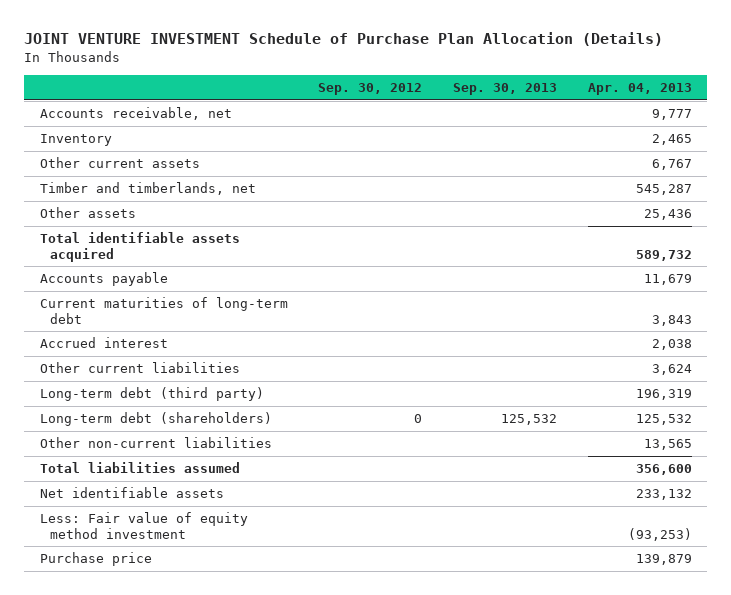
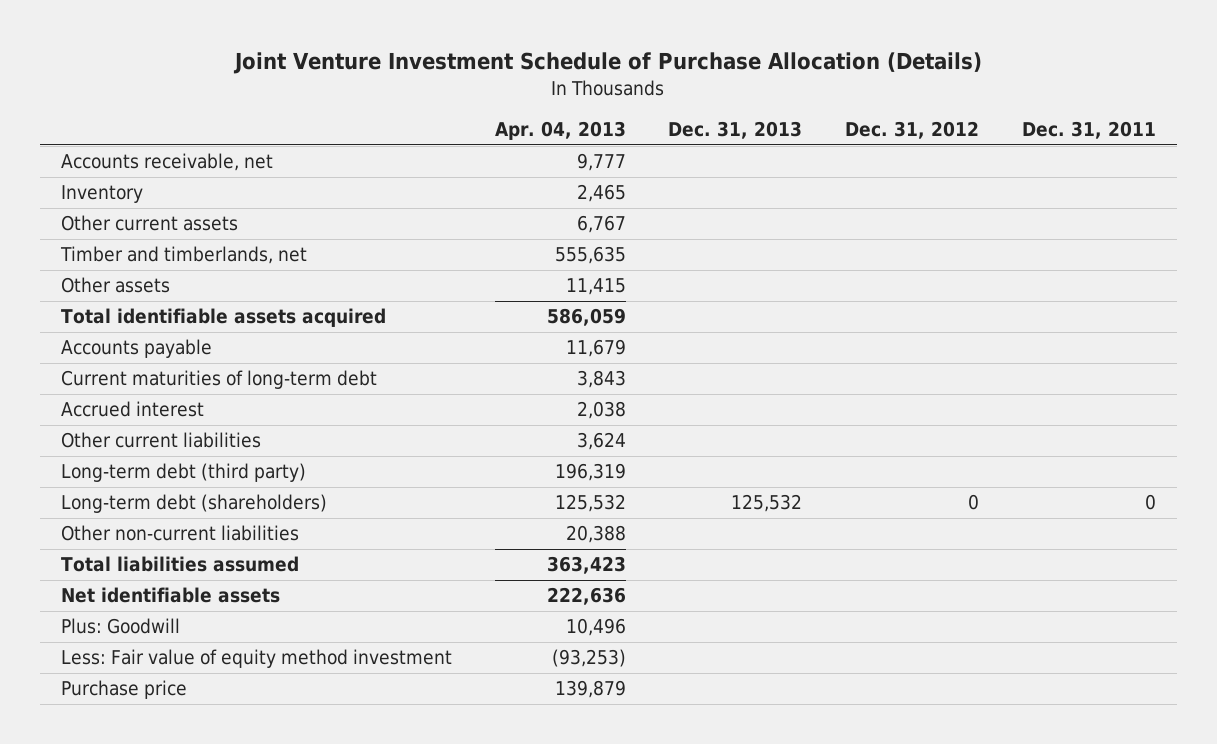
- JOINT VENTURE INVESTMENT Schedule of Purchase Plan Allocation (Details)
+ Joint Venture Investment Schedule of Purchase Allocation (Details)
- | Sep. 30, 2012 | Sep. 30, 2013 | Apr. 04, 2013
+ | Apr. 04, 2013 | Dec. 31, 2013 | Dec. 31, 2012 | Dec. 31, 2011
- Timber and timberlands, net | | | 545,287
- Other assets | | | 25,436
- Total identifiable assets acquired | | | 589,732
+ Timber and timberlands, net | 555,635 | | |
+ Other assets | 11,415 | | |
+ Total identifiable assets acquired | 586,059 | | |
- Other non-current liabilities | | | 13,565
- Total liabilities assumed | | | 356,600
- Net identifiable assets | | | 233,132
+ Other non-current liabilities | 20,388 | | |
+ Total liabilities assumed | 363,423 | | |
+ Net identifiable assets | 222,636 | | |
+ Plus: Goodwill | 10,496 | | |

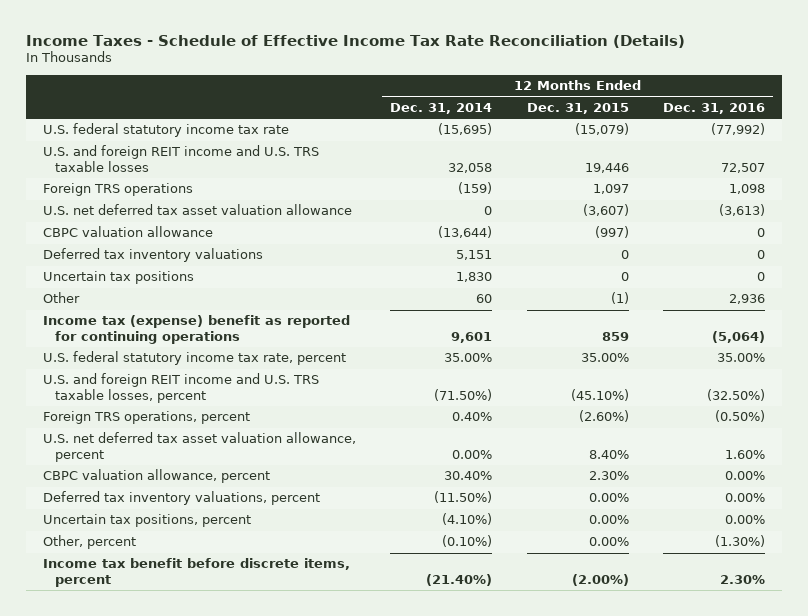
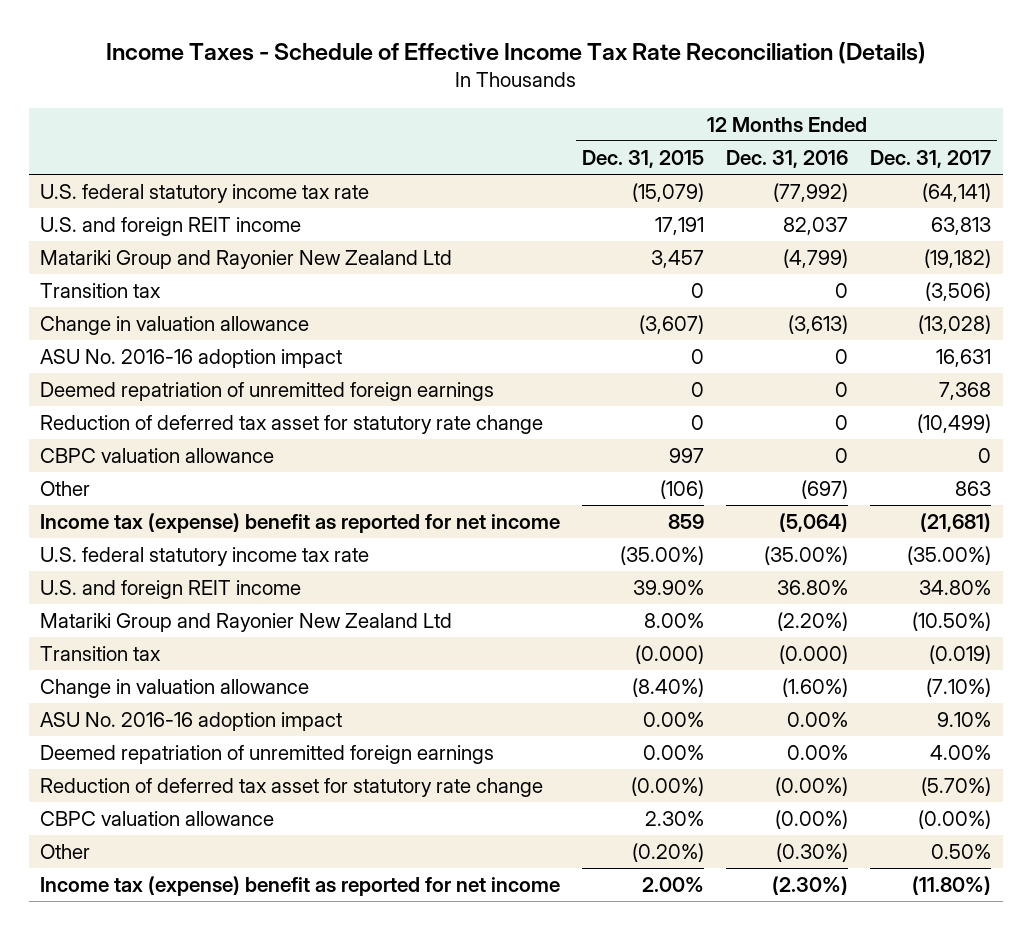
- | 12 Months Ended Dec. 31, 2014 | 12 Months Ended Dec. 31, 2015 | 12 Months Ended Dec. 31, 2016
+ | 12 Months Ended Dec. 31, 2015 | 12 Months Ended Dec. 31, 2016 | 12 Months Ended Dec. 31, 2017
- U.S. and foreign REIT income and U.S. TRS taxable losses | 32,058 | 19,446 | 72,507
- Foreign TRS operations | (159) | 1,097 | 1,098
- U.S. net deferred tax asset valuation allowance | 0 | (3,607) | (3,613)
- CBPC valuation allowance | (13,644) | (997) | 0
- Deferred tax inventory valuations | 5,151 | 0 | 0
- Uncertain tax positions | 1,830 | 0 | 0
- Other | 60 | (1) | 2,936
- Income tax (expense) benefit as reported for continuing operations | 9,601 | 859 | (5,064)
- U.S. federal statutory income tax rate, percent | 35.00% | 35.00% | 35.00%
- U.S. and foreign REIT income and U.S. TRS taxable losses, percent | (71.50%) | (45.10%) | (32.50%)
- Foreign TRS operations, percent | 0.40% | (2.60%) | (0.50%)
- U.S. net deferred tax asset valuation allowance, percent | 0.00% | 8.40% | 1.60%
- CBPC valuation allowance, percent | 30.40% | 2.30% | 0.00%
- Deferred tax inventory valuations, percent | (11.50%) | 0.00% | 0.00%
- Uncertain tax positions, percent | (4.10%) | 0.00% | 0.00%
- Other, percent | (0.10%) | 0.00% | (1.30%)
- Income tax benefit before discrete items, percent | (21.40%) | (2.00%) | 2.30%
+ U.S. and foreign REIT income | 17,191 | 82,037 | 63,813
+ Matariki Group and Rayonier New Zealand Ltd | 3,457 | (4,799) | (19,182)
+ Transition tax | 0 | 0 | (3,506)
+ Change in valuation allowance | (3,607) | (3,613) | (13,028)
+ ASU No. 2016-16 adoption impact | 0 | 0 | 16,631
+ Deemed repatriation of unremitted foreign earnings | 0 | 0 | 7,368
+ Reduction of deferred tax asset for statutory rate change | 0 | 0 | (10,499)
+ CBPC valuation allowance | 997 | 0 | 0
+ Other | (106) | (697) | 863
+ Income tax (expense) benefit as reported for net income | 859 | (5,064) | (21,681)
+ U.S. federal statutory income tax rate | (35.00%) | (35.00%) | (35.00%)
+ U.S. and foreign REIT income | 39.90% | 36.80% | 34.80%
+ Matariki Group and Rayonier New Zealand Ltd | 8.00% | (2.20%) | (10.50%)
+ Transition tax | (0.000) | (0.000) | (0.019)
+ Change in valuation allowance | (8.40%) | (1.60%) | (7.10%)
+ ASU No. 2016-16 adoption impact | 0.00% | 0.00% | 9.10%
+ Deemed repatriation of unremitted foreign earnings | 0.00% | 0.00% | 4.00%
+ Reduction of deferred tax asset for statutory rate change | (0.00%) | (0.00%) | (5.70%)
+ CBPC valuation allowance | 2.30% | (0.00%) | (0.00%)
+ Other | (0.20%) | (0.30%) | 0.50%
+ Income tax (expense) benefit as reported for net income | 2.00% | (2.30%) | (11.80%)

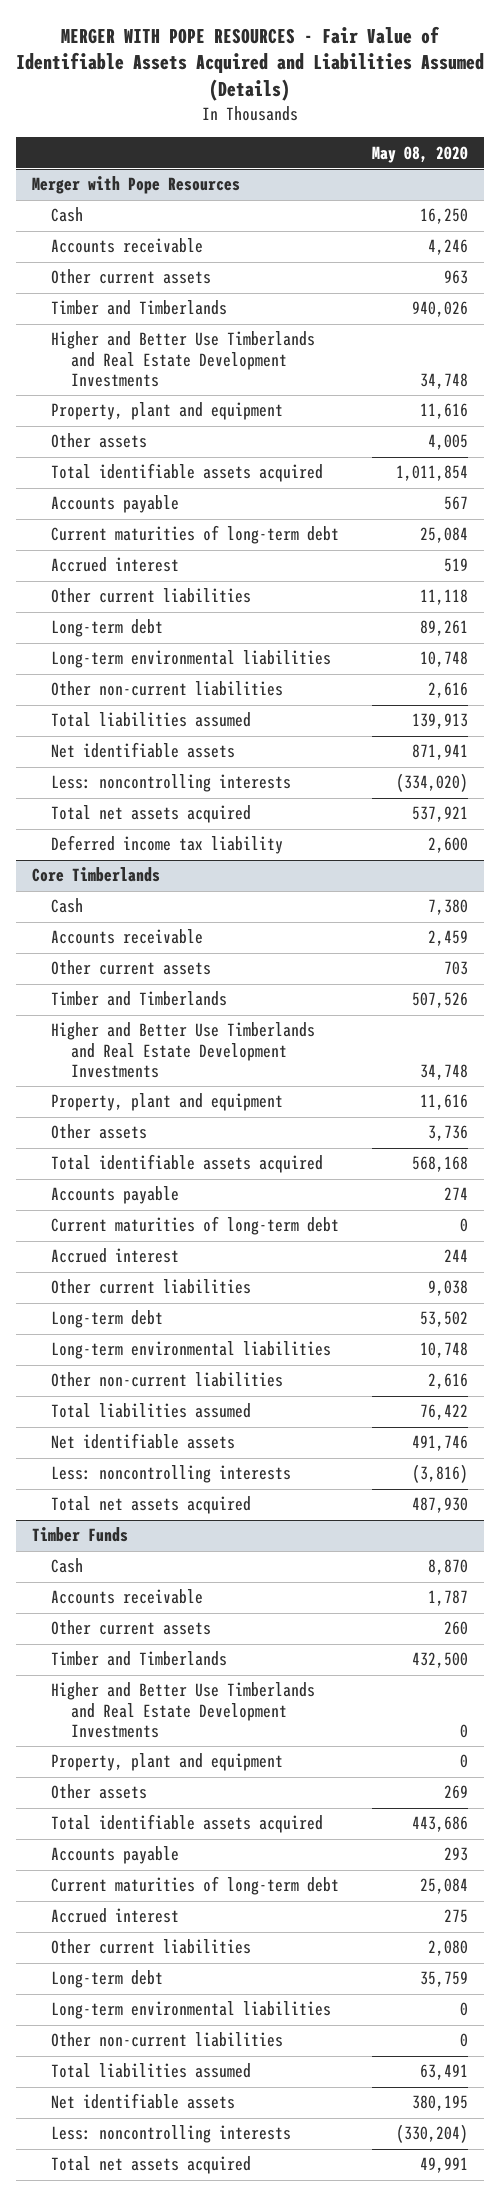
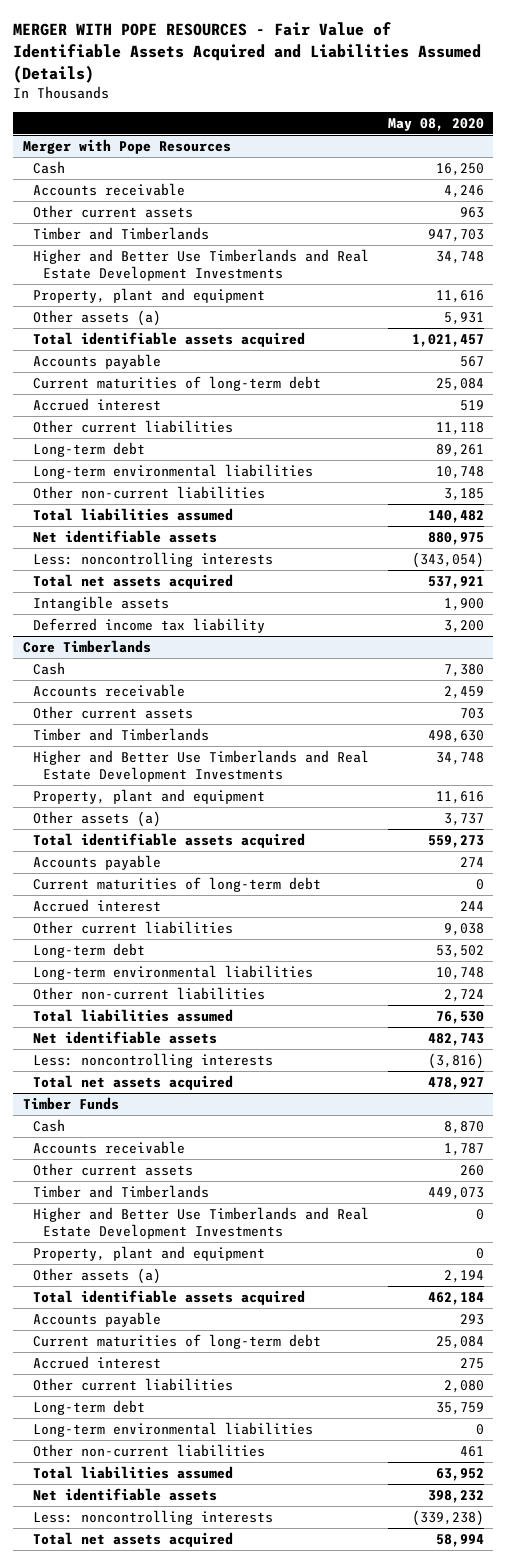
@ Merger with Pope Resources
- Timber and Timberlands | 940,026
+ Timber and Timberlands | 947,703
- Other assets | 4,005
- Total identifiable assets acquired | 1,011,854
+ Other assets (a) | 5,931
+ Total identifiable assets acquired | 1,021,457
- Other non-current liabilities | 2,616
- Total liabilities assumed | 139,913
- Net identifiable assets | 871,941
- Less: noncontrolling interests | (334,020)
+ Other non-current liabilities | 3,185
+ Total liabilities assumed | 140,482
+ Net identifiable assets | 880,975
+ Less: noncontrolling interests | (343,054)
- Deferred income tax liability | 2,600
+ Intangible assets | 1,900
+ Deferred income tax liability | 3,200
@ Core Timberlands
- Timber and Timberlands | 507,526
+ Timber and Timberlands | 498,630
- Other assets | 3,736
- Total identifiable assets acquired | 568,168
+ Other assets (a) | 3,737
+ Total identifiable assets acquired | 559,273
- Other non-current liabilities | 2,616
- Total liabilities assumed | 76,422
- Net identifiable assets | 491,746
+ Other non-current liabilities | 2,724
+ Total liabilities assumed | 76,530
+ Net identifiable assets | 482,743
- Total net assets acquired | 487,930
+ Total net assets acquired | 478,927
@ Timber Funds
- Timber and Timberlands | 432,500
+ Timber and Timberlands | 449,073
- Other assets | 269
- Total identifiable assets acquired | 443,686
+ Other assets (a) | 2,194
+ Total identifiable assets acquired | 462,184
- Other non-current liabilities | 0
- Total liabilities assumed | 63,491
- Net identifiable assets | 380,195
- Less: noncontrolling interests | (330,204)
- Total net assets acquired | 49,991
+ Other non-current liabilities | 461
+ Total liabilities assumed | 63,952
+ Net identifiable assets | 398,232
+ Less: noncontrolling interests | (339,238)
+ Total net assets acquired | 58,994

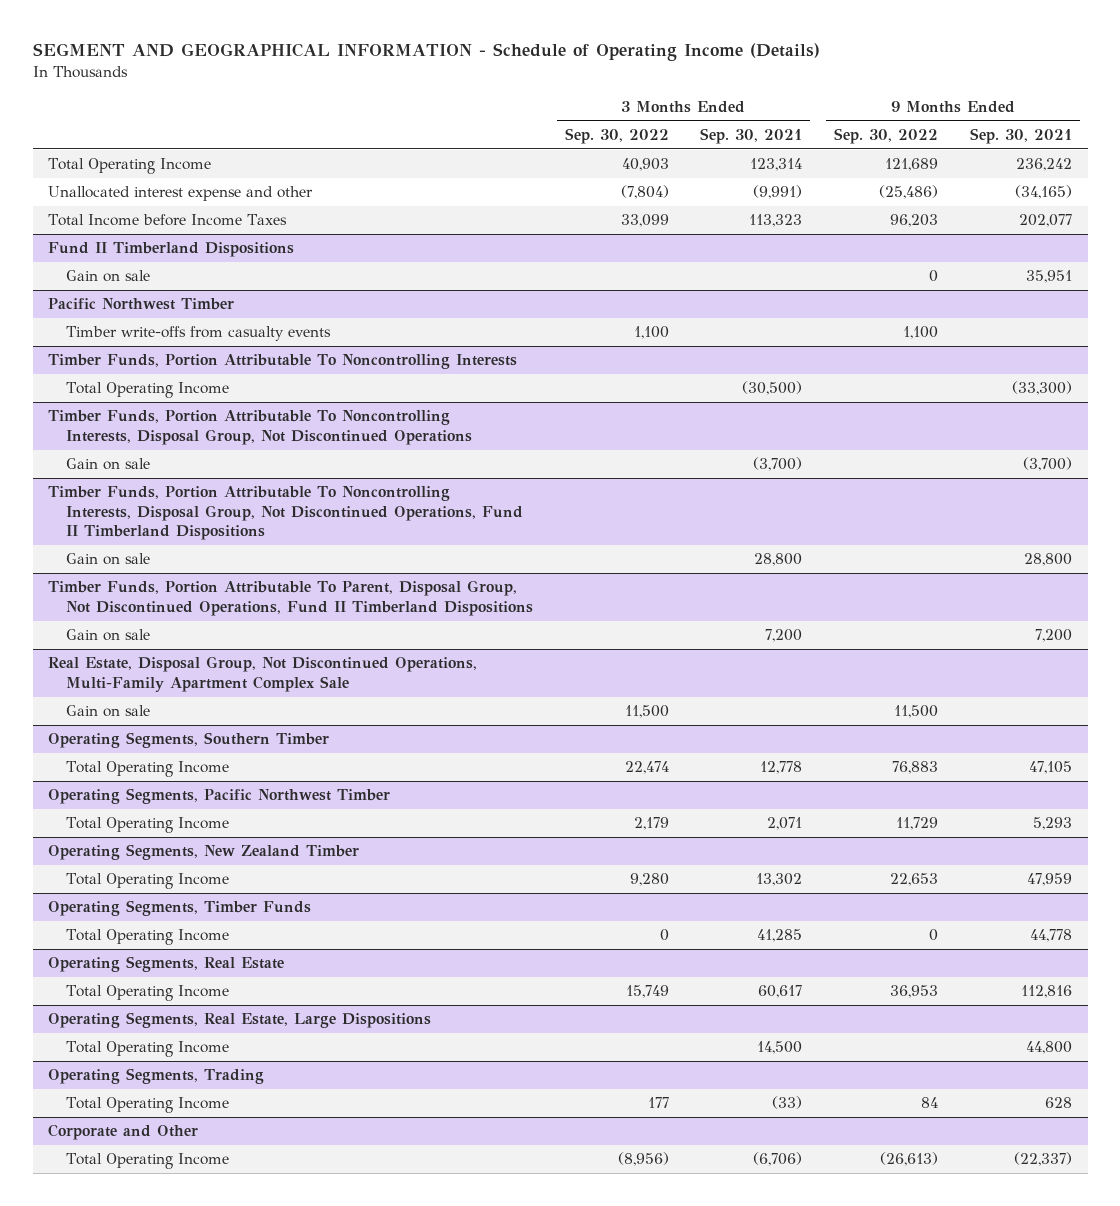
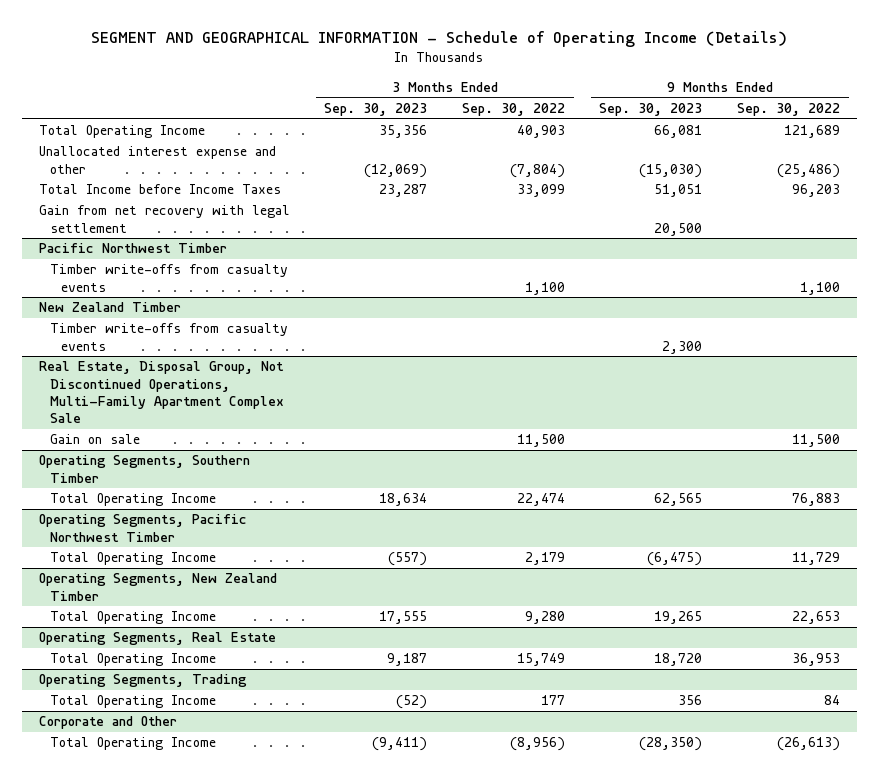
- | 3 Months Ended Sep. 30, 2022 | 3 Months Ended Sep. 30, 2021 | 9 Months Ended Sep. 30, 2022 | 9 Months Ended Sep. 30, 2021
+ | 3 Months Ended Sep. 30, 2023 | 3 Months Ended Sep. 30, 2022 | 9 Months Ended Sep. 30, 2023 | 9 Months Ended Sep. 30, 2022
- Fund II Timberland Dispositions
- Gain on sale | | | 0 | 35,951
+ Gain from net recovery with legal settlement | | | 20,500 |
- Timber Funds, Portion Attributable To Noncontrolling Interests
- Total Operating Income | | (30,500) | | (33,300)
- Timber Funds, Portion Attributable To Noncontrolling Interests, Disposal Group, Not Discontinued Operations
- Gain on sale | | (3,700) | | (3,700)
- Timber Funds, Portion Attributable To Noncontrolling Interests, Disposal Group, Not Discontinued Operations, Fund II Timberland Dispositions
- Gain on sale | | 28,800 | | 28,800
- Timber Funds, Portion Attributable To Parent, Disposal Group, Not Discontinued Operations, Fund II Timberland Dispositions
- Gain on sale | | 7,200 | | 7,200
+ New Zealand Timber
+ Timber write-offs from casualty events | | | 2,300 |
- Operating Segments, Timber Funds
- Total Operating Income | 0 | 41,285 | 0 | 44,778
- Operating Segments, Real Estate, Large Dispositions
- Total Operating Income | | 14,500 | | 44,800

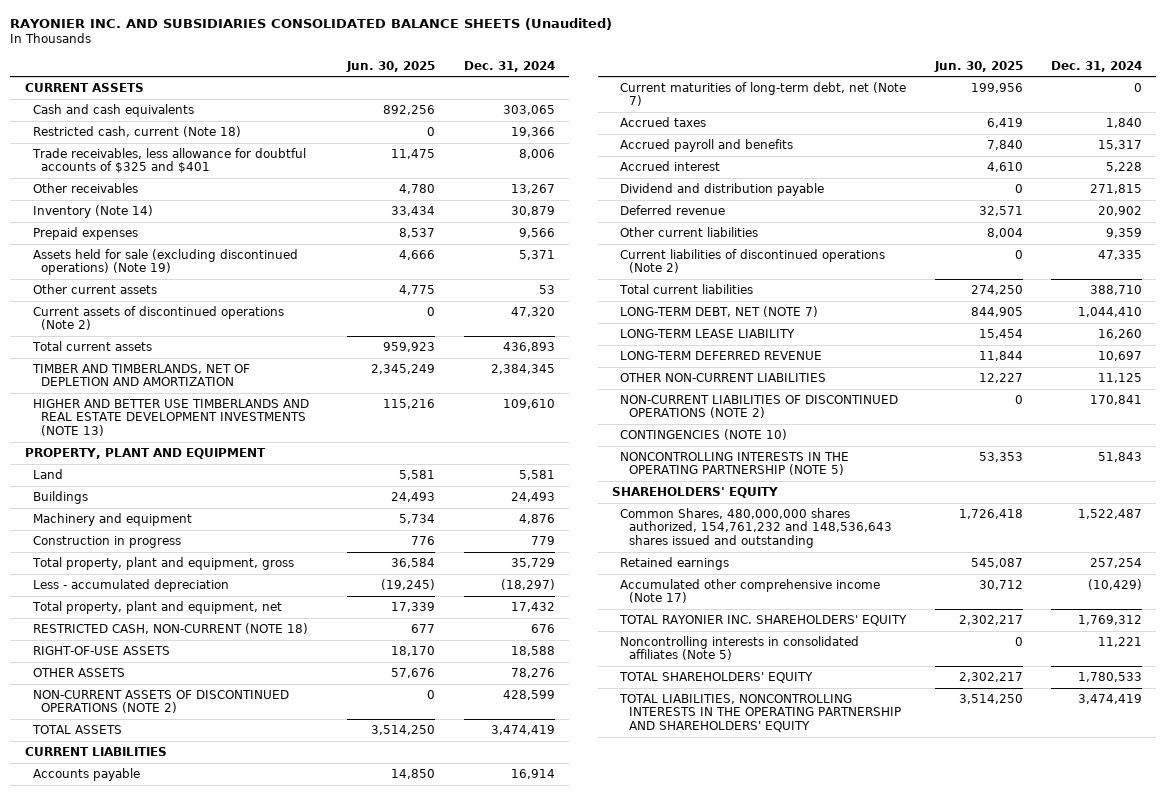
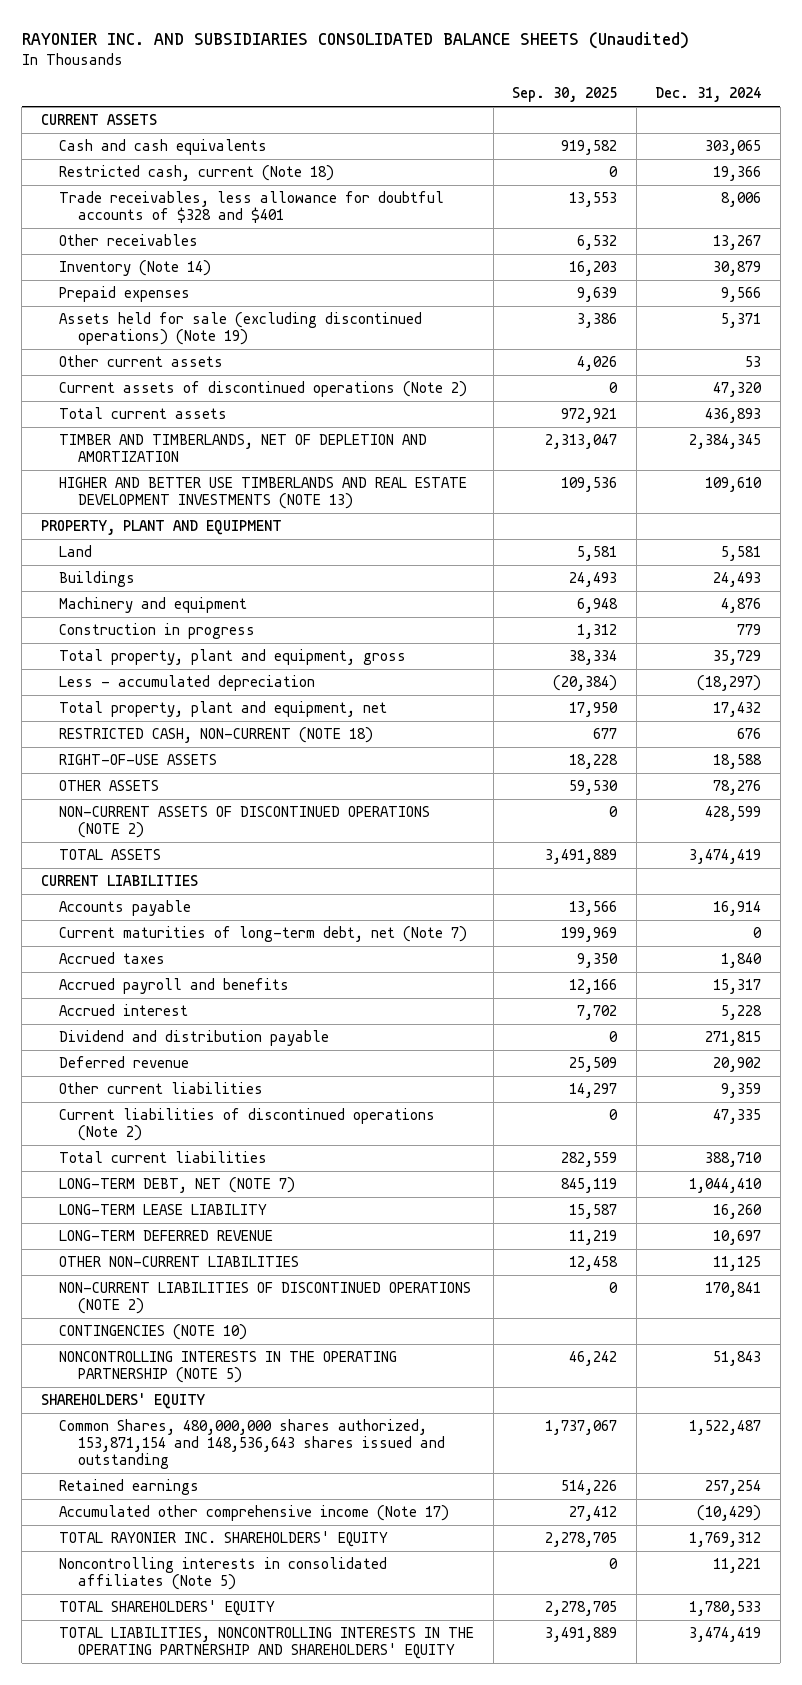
- | Jun. 30, 2025 | Dec. 31, 2024
+ | Sep. 30, 2025 | Dec. 31, 2024
- Trade receivables, less allowance for doubtful accounts of $325 and $401 | 11,475 | 8,006
+ Trade receivables, less allowance for doubtful accounts of $328 and $401 | 13,553 | 8,006
- Common Shares, 480,000,000 shares authorized, 154,761,232 and 148,536,643 shares issued and outstanding | 1,726,418 | 1,522,487
+ Common Shares, 480,000,000 shares authorized, 153,871,154 and 148,536,643 shares issued and outstanding | 1,737,067 | 1,522,487

